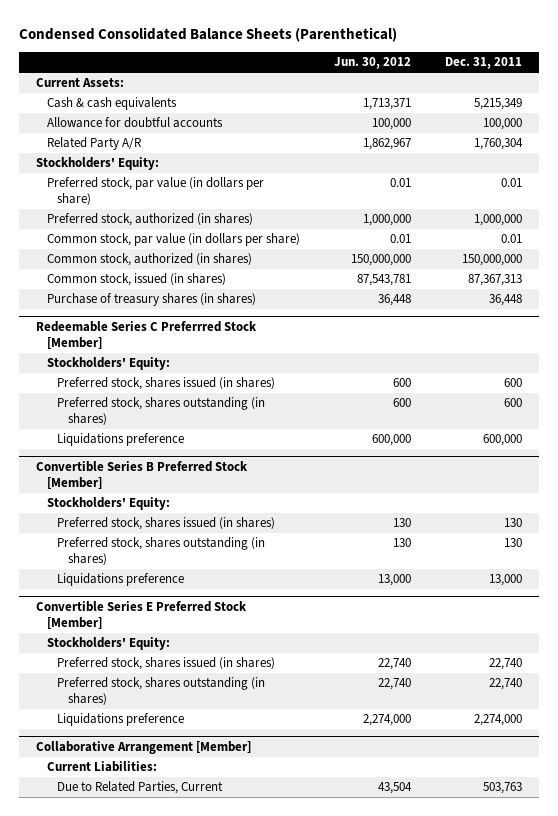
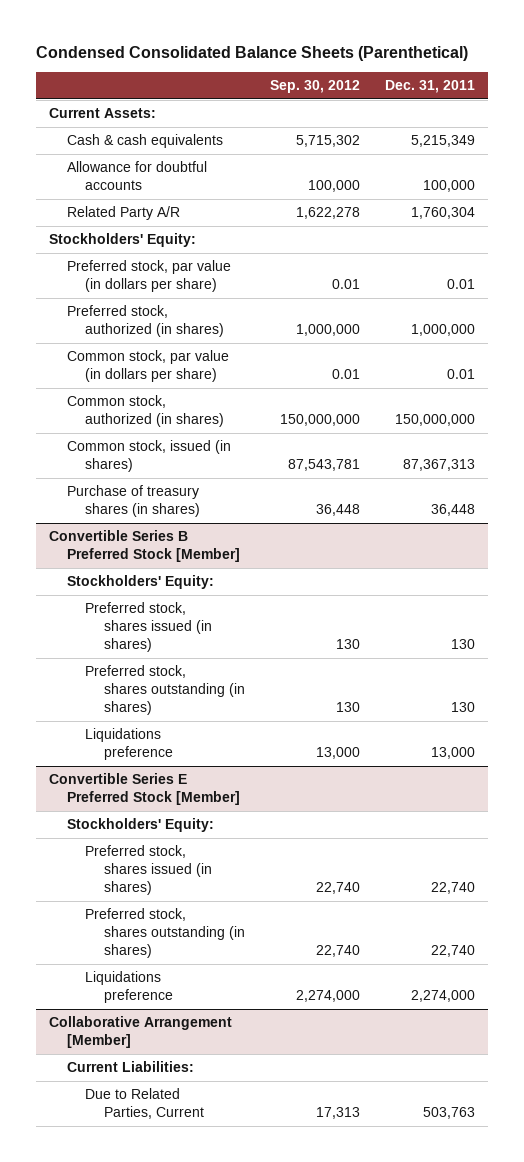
- | Jun. 30, 2012 | Dec. 31, 2011
+ | Sep. 30, 2012 | Dec. 31, 2011
- Redeemable Series C Preferrred Stock [Member]
- Stockholders' Equity:
- Preferred stock, shares issued (in shares) | 600 | 600
- Preferred stock, shares outstanding (in shares) | 600 | 600
- Liquidations preference | 600,000 | 600,000

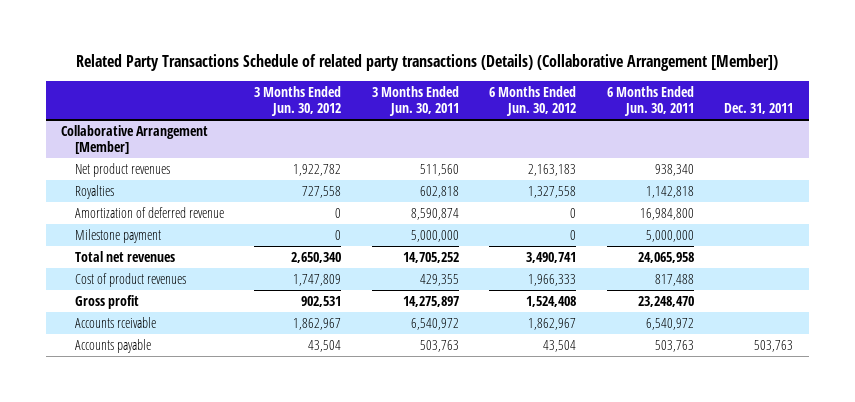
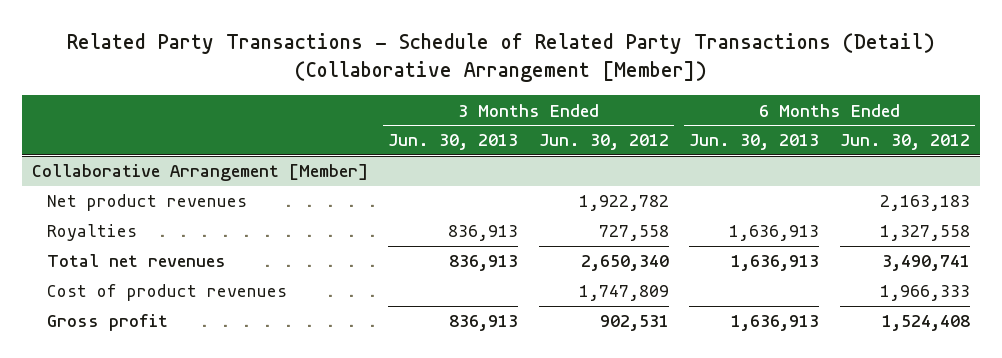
- Related Party Transactions Schedule of related party transactions (Details) (Collaborative Arrangement [Member])
+ Related Party Transactions - Schedule of Related Party Transactions (Detail) (Collaborative Arrangement [Member])
- | 3 Months Ended Jun. 30, 2012 | 3 Months Ended Jun. 30, 2011 | 6 Months Ended Jun. 30, 2012 | 6 Months Ended Jun. 30, 2011 | Dec. 31, 2011
+ | 3 Months Ended Jun. 30, 2013 | 3 Months Ended Jun. 30, 2012 | 6 Months Ended Jun. 30, 2013 | 6 Months Ended Jun. 30, 2012
@ Collaborative Arrangement [Member]
- Amortization of deferred revenue | 0 | 8,590,874 | 0 | 16,984,800 |
- Milestone payment | 0 | 5,000,000 | 0 | 5,000,000 |
- Accounts rceivable | 1,862,967 | 6,540,972 | 1,862,967 | 6,540,972 |
- Accounts payable | 43,504 | 503,763 | 43,504 | 503,763 | 503,763

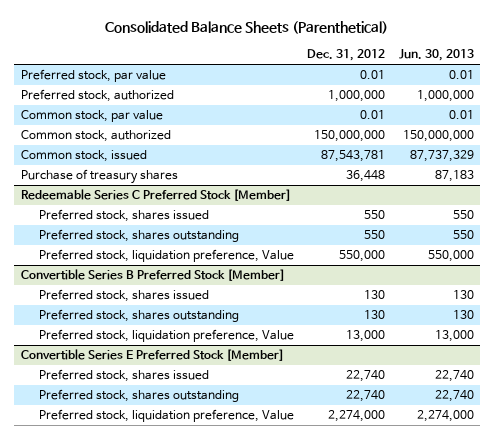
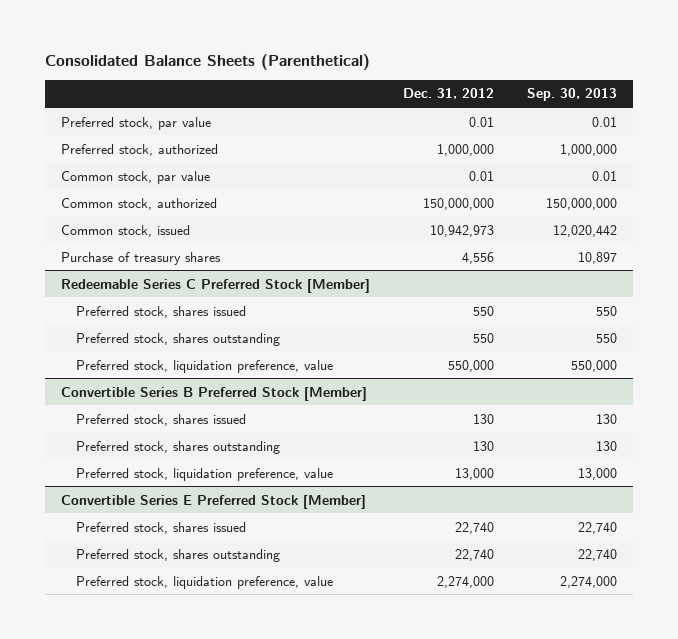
- | Dec. 31, 2012 | Jun. 30, 2013
+ | Dec. 31, 2012 | Sep. 30, 2013
- Common stock, issued | 87,543,781 | 87,737,329
- Purchase of treasury shares | 36,448 | 87,183
+ Common stock, issued | 10,942,973 | 12,020,442
+ Purchase of treasury shares | 4,556 | 10,897
@ Redeemable Series C Preferred Stock [Member]
- Preferred stock, liquidation preference, Value | 550,000 | 550,000
+ Preferred stock, liquidation preference, value | 550,000 | 550,000
@ Convertible Series B Preferred Stock [Member]
- Preferred stock, liquidation preference, Value | 13,000 | 13,000
+ Preferred stock, liquidation preference, value | 13,000 | 13,000
@ Convertible Series E Preferred Stock [Member]
- Preferred stock, liquidation preference, Value | 2,274,000 | 2,274,000
+ Preferred stock, liquidation preference, value | 2,274,000 | 2,274,000

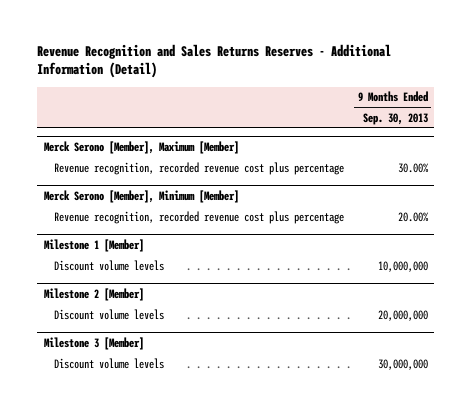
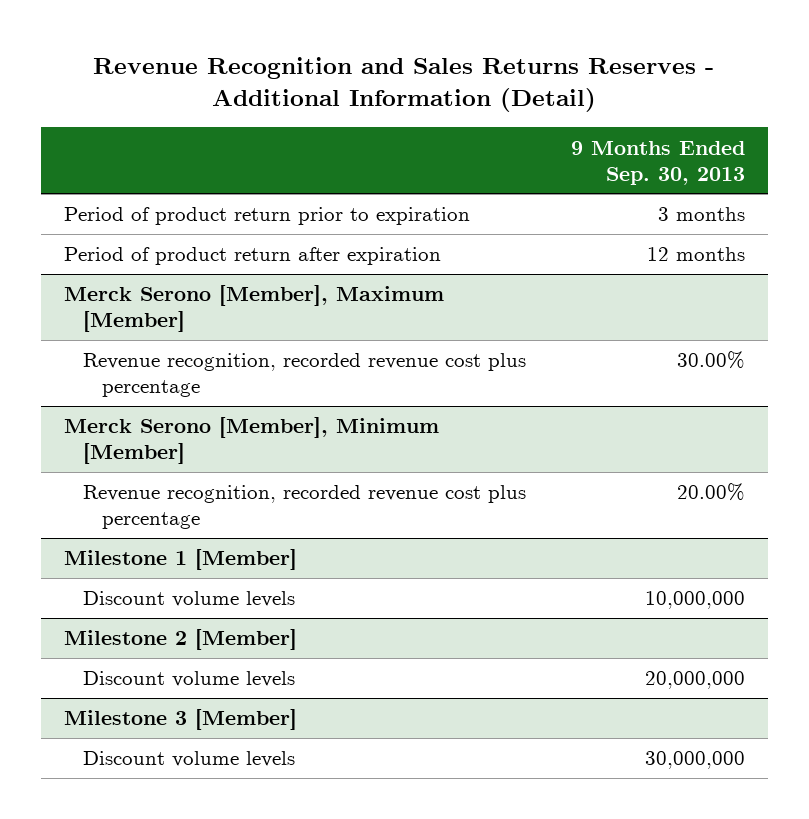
+ Period of product return prior to expiration | 3 months
+ Period of product return after expiration | 12 months

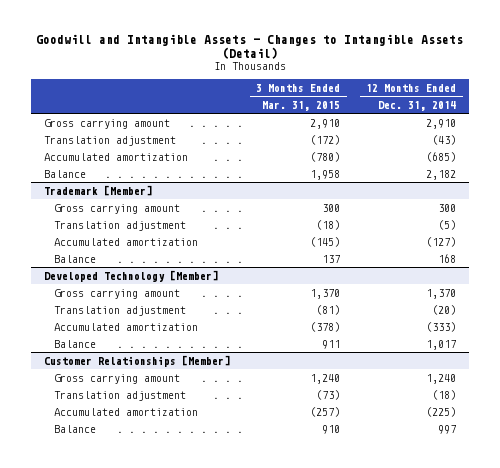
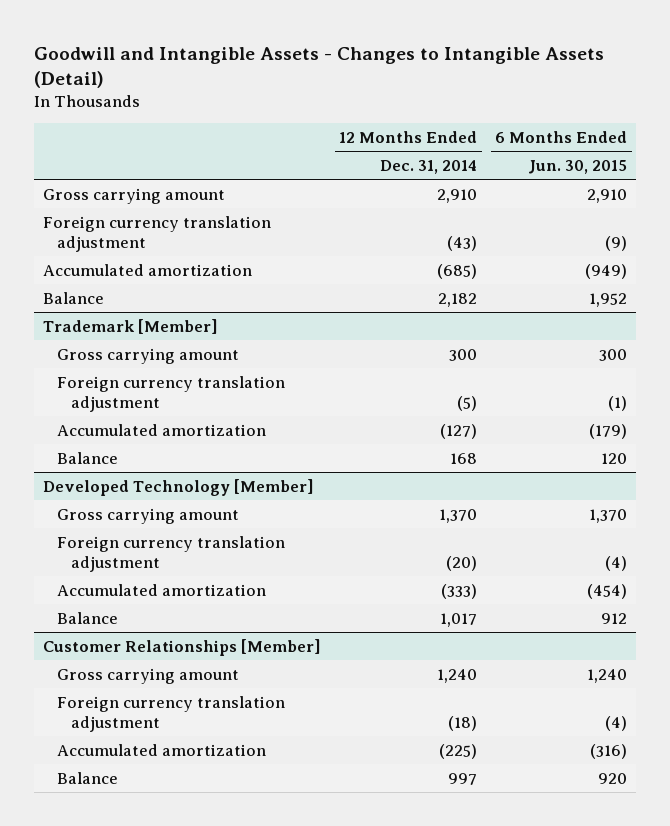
- | 3 Months Ended Mar. 31, 2015 | 12 Months Ended Dec. 31, 2014
+ | 12 Months Ended Dec. 31, 2014 | 6 Months Ended Jun. 30, 2015
- Translation adjustment | (172) | (43)
+ Foreign currency translation adjustment | (43) | (9)
@ Trademark [Member]
- Translation adjustment | (18) | (5)
+ Foreign currency translation adjustment | (5) | (1)
@ Developed Technology [Member]
- Translation adjustment | (81) | (20)
+ Foreign currency translation adjustment | (20) | (4)
@ Customer Relationships [Member]
- Translation adjustment | (73) | (18)
+ Foreign currency translation adjustment | (18) | (4)

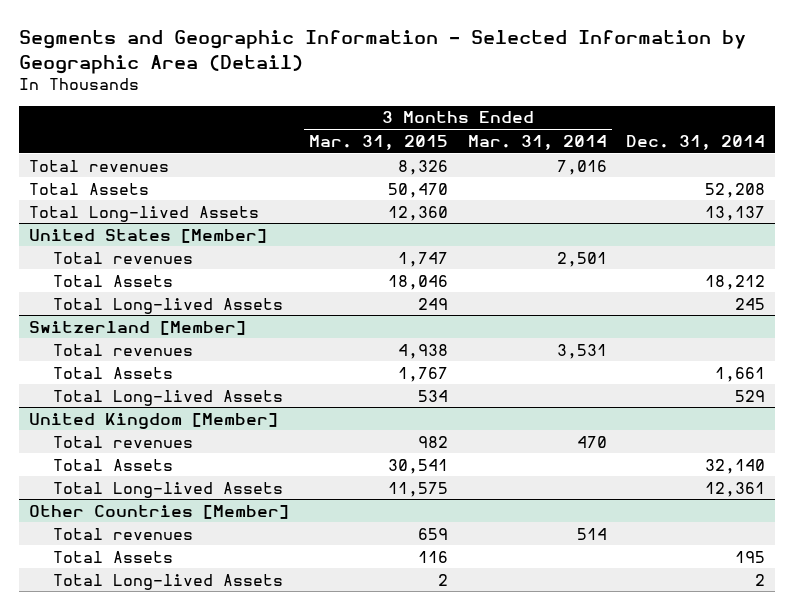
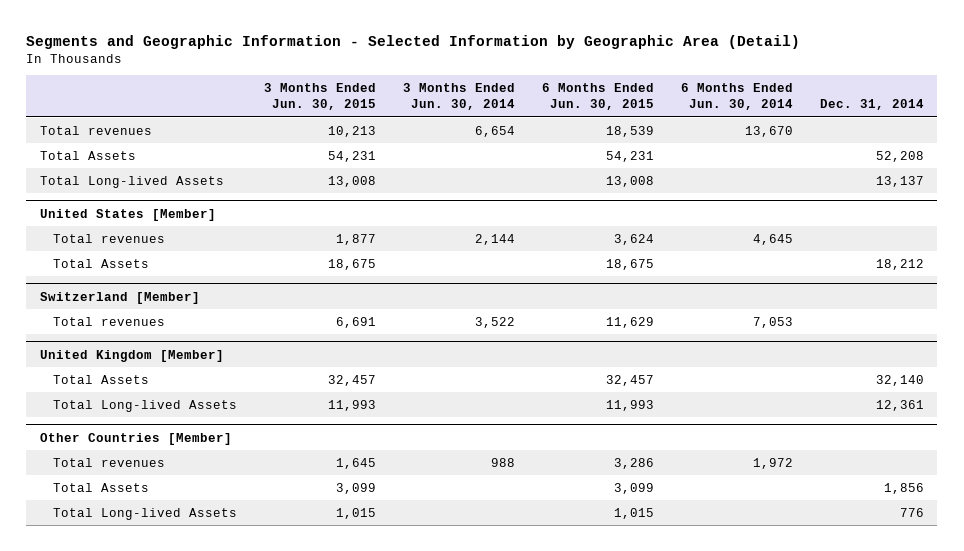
- | 3 Months Ended Mar. 31, 2015 | 3 Months Ended Mar. 31, 2014 | Dec. 31, 2014
+ | 3 Months Ended Jun. 30, 2015 | 3 Months Ended Jun. 30, 2014 | 6 Months Ended Jun. 30, 2015 | 6 Months Ended Jun. 30, 2014 | Dec. 31, 2014
@ United States [Member]
- Total Long-lived Assets | 249 | | 245
@ Switzerland [Member]
- Total Assets | 1,767 | | 1,661
- Total Long-lived Assets | 534 | | 529
@ United Kingdom [Member]
- Total revenues | 982 | 470 |
@ Other Countries [Member]
- Total Assets | 116 | | 195
- Total Long-lived Assets | 2 | | 2
+ Total Assets | 3,099 | | 3,099 | | 1,856
+ Total Long-lived Assets | 1,015 | | 1,015 | | 776

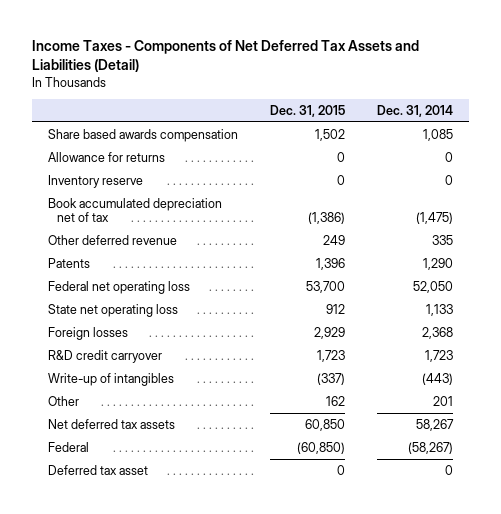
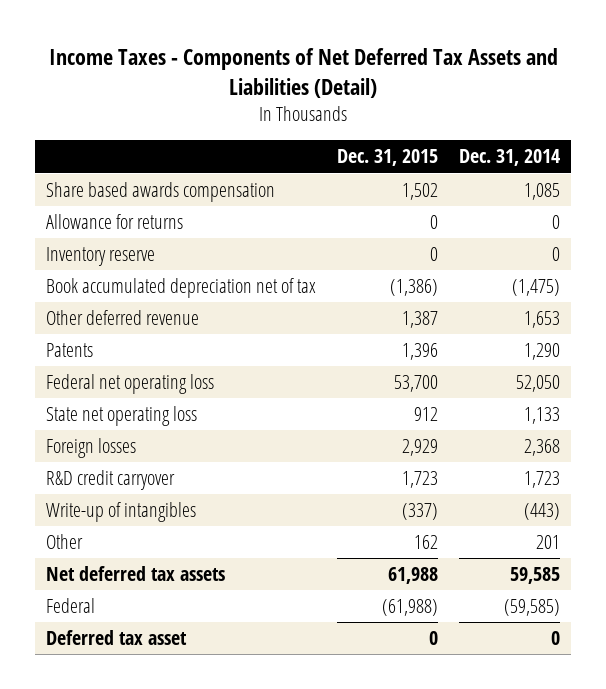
- Other deferred revenue | 249 | 335
+ Other deferred revenue | 1,387 | 1,653
- Net deferred tax assets | 60,850 | 58,267
- Federal | (60,850) | (58,267)
+ Net deferred tax assets | 61,988 | 59,585
+ Federal | (61,988) | (59,585)

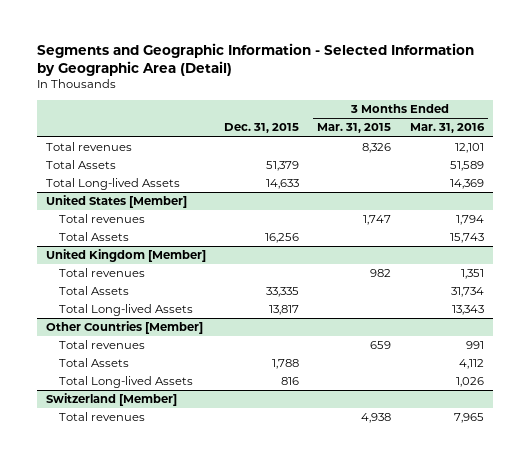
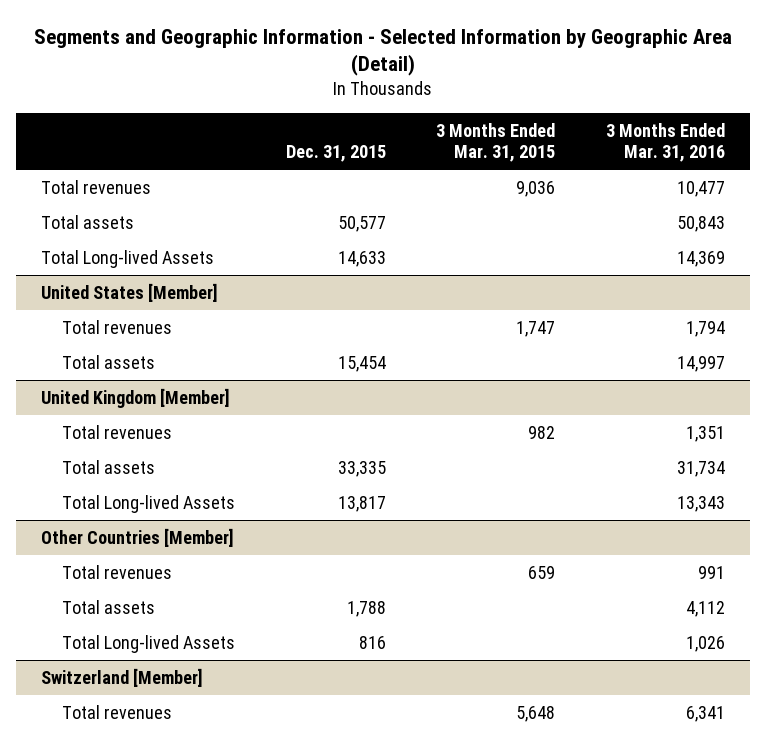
- Total revenues | | 8,326 | 12,101
- Total Assets | 51,379 | | 51,589
+ Total revenues | | 9,036 | 10,477
+ Total assets | 50,577 | | 50,843
@ United States [Member]
- Total Assets | 16,256 | | 15,743
+ Total assets | 15,454 | | 14,997
@ United Kingdom [Member]
- Total Assets | 33,335 | | 31,734
+ Total assets | 33,335 | | 31,734
@ Other Countries [Member]
- Total Assets | 1,788 | | 4,112
+ Total assets | 1,788 | | 4,112
@ Switzerland [Member]
- Total revenues | | 4,938 | 7,965
+ Total revenues | | 5,648 | 6,341

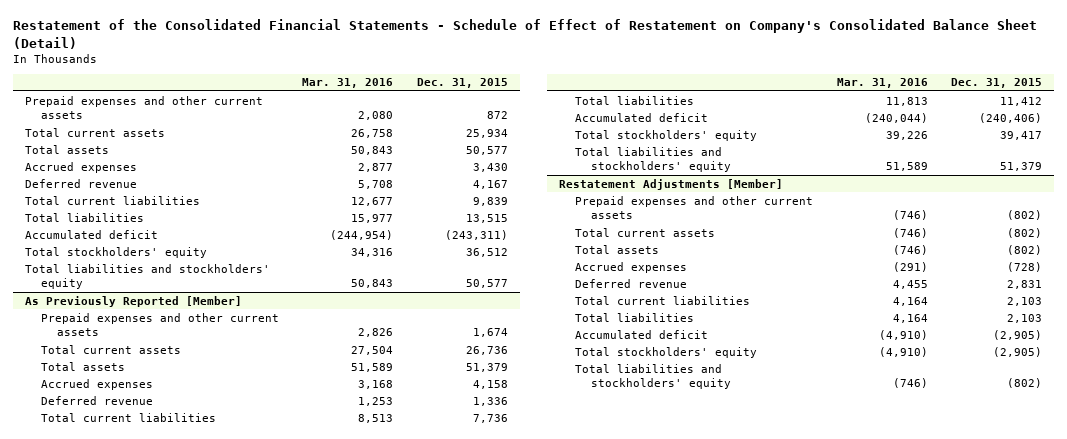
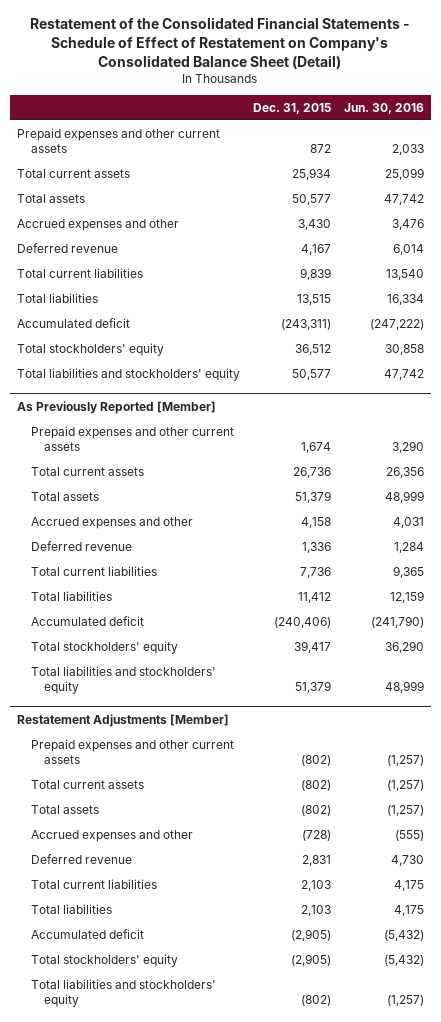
- | Mar. 31, 2016 | Dec. 31, 2015
+ | Dec. 31, 2015 | Jun. 30, 2016
- Accrued expenses | 2,877 | 3,430
+ Accrued expenses and other | 3,430 | 3,476
@ As Previously Reported [Member]
- Accrued expenses | 3,168 | 4,158
+ Accrued expenses and other | 4,158 | 4,031
@ Restatement Adjustments [Member]
- Accrued expenses | (291) | (728)
+ Accrued expenses and other | (728) | (555)

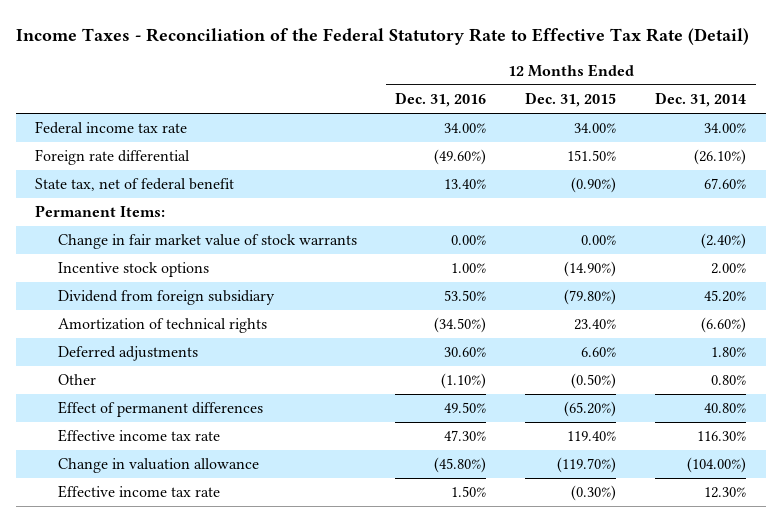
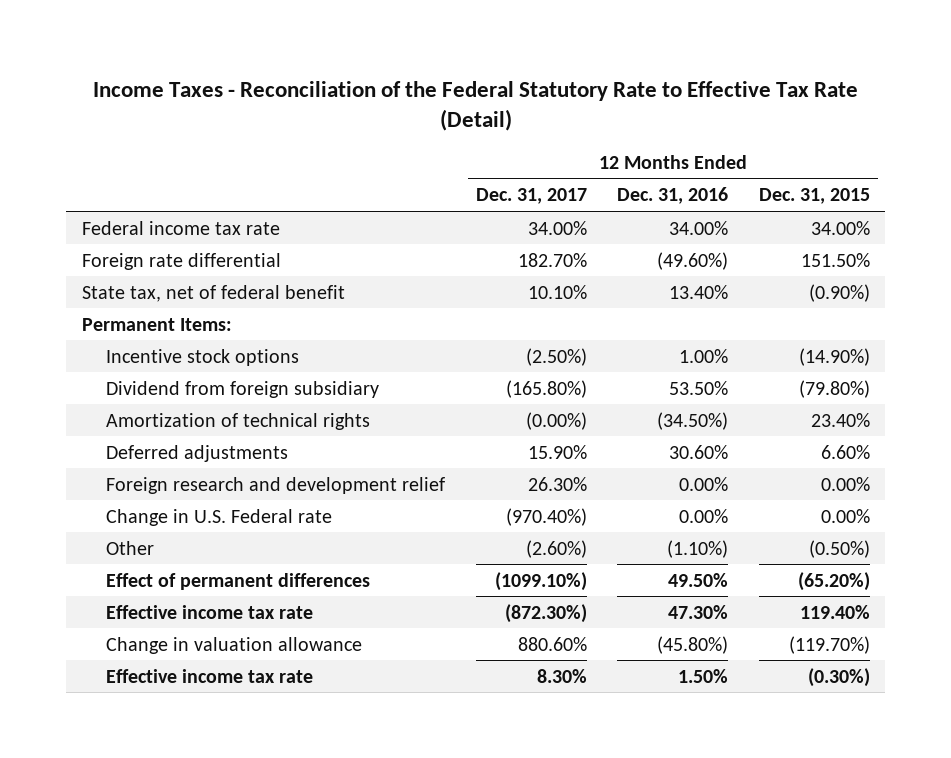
- | 12 Months Ended Dec. 31, 2016 | 12 Months Ended Dec. 31, 2015 | 12 Months Ended Dec. 31, 2014
+ | 12 Months Ended Dec. 31, 2017 | 12 Months Ended Dec. 31, 2016 | 12 Months Ended Dec. 31, 2015
- Change in fair market value of stock warrants | 0.00% | 0.00% | (2.40%)
+ Foreign research and development relief | 26.30% | 0.00% | 0.00%
+ Change in U.S. Federal rate | (970.40%) | 0.00% | 0.00%

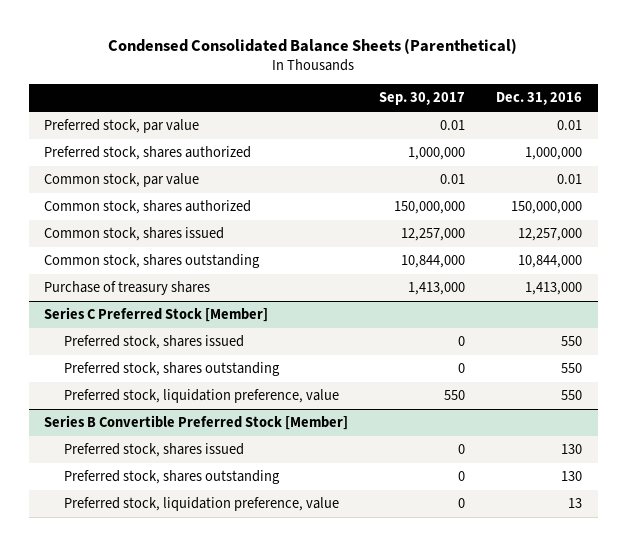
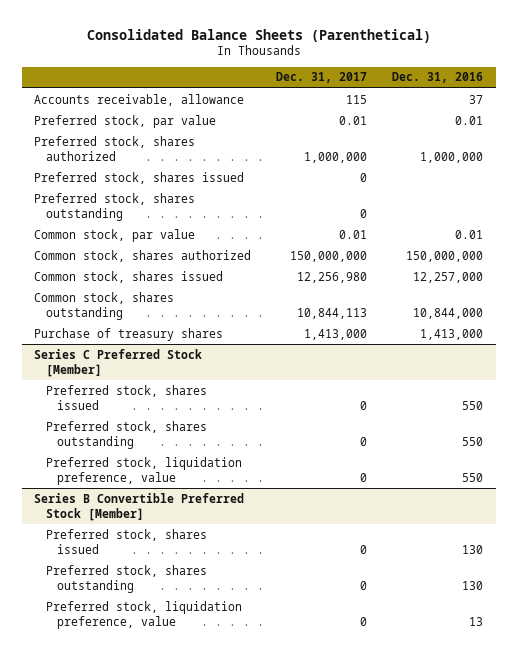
- Condensed Consolidated Balance Sheets (Parenthetical)
+ Consolidated Balance Sheets (Parenthetical)
- | Sep. 30, 2017 | Dec. 31, 2016
+ | Dec. 31, 2017 | Dec. 31, 2016
+ Accounts receivable, allowance | 115 | 37
+ Preferred stock, shares issued | 0 |
+ Preferred stock, shares outstanding | 0 |

